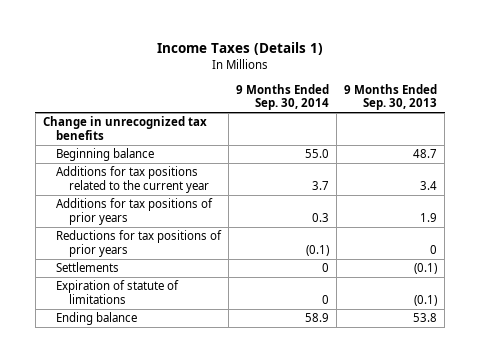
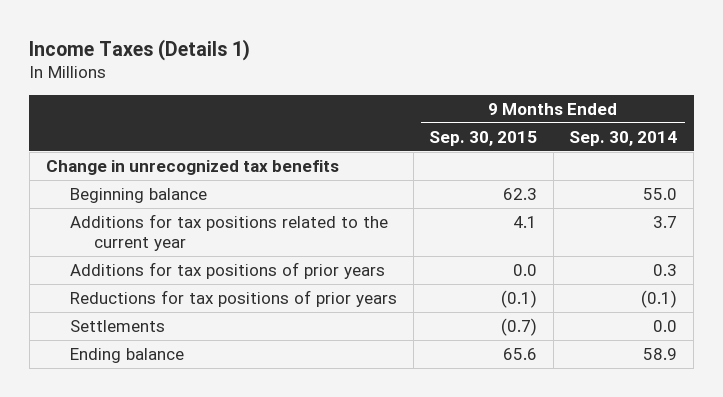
- | 9 Months Ended Sep. 30, 2014 | 9 Months Ended Sep. 30, 2013
+ | 9 Months Ended Sep. 30, 2015 | 9 Months Ended Sep. 30, 2014
- Settlements | 0 | (0.1)
- Expiration of statute of limitations | 0 | (0.1)
+ Settlements | (0.7) | 0.0

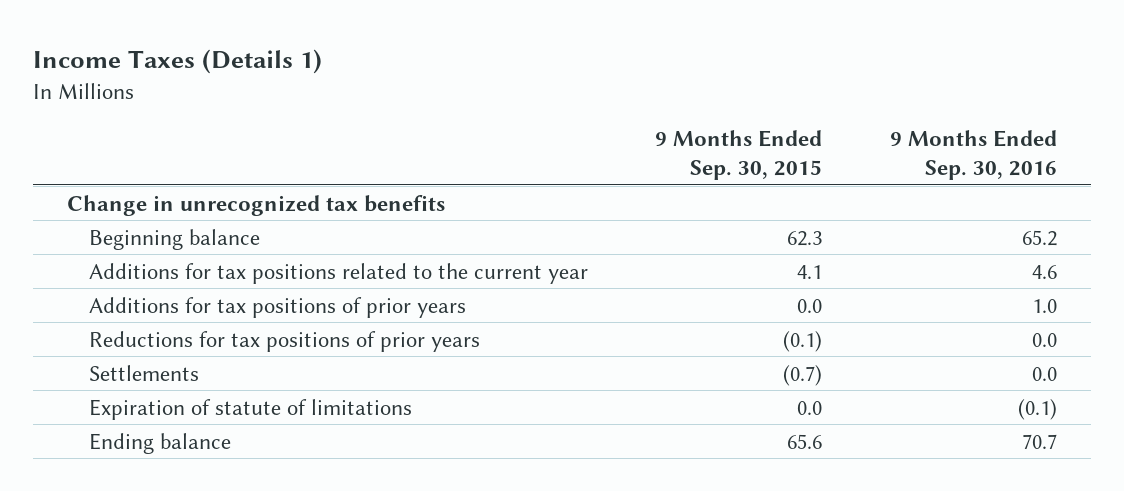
- | 9 Months Ended Sep. 30, 2015 | 9 Months Ended Sep. 30, 2014
+ | 9 Months Ended Sep. 30, 2015 | 9 Months Ended Sep. 30, 2016
+ Expiration of statute of limitations | 0.0 | (0.1)

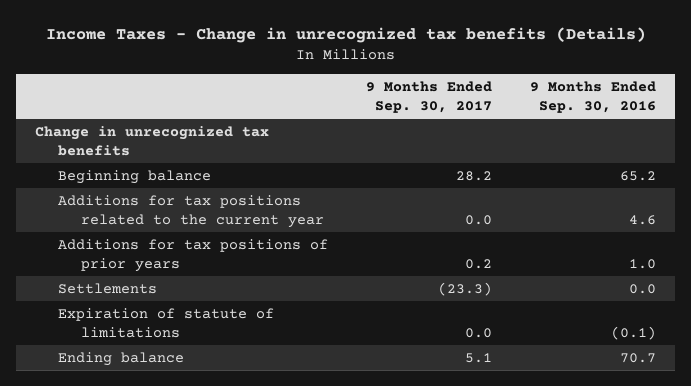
- Income Taxes (Details 1)
+ Income Taxes - Change in unrecognized tax benefits (Details)
- | 9 Months Ended Sep. 30, 2015 | 9 Months Ended Sep. 30, 2016
+ | 9 Months Ended Sep. 30, 2017 | 9 Months Ended Sep. 30, 2016
- Reductions for tax positions of prior years | (0.1) | 0.0

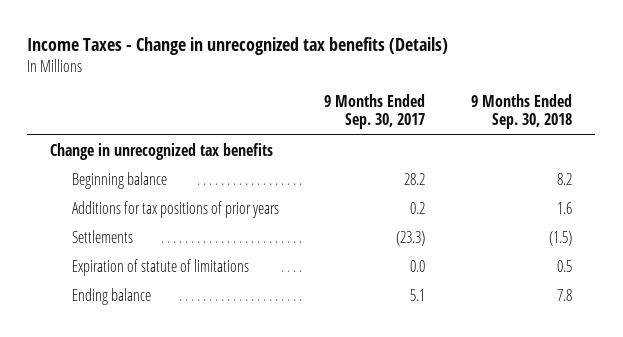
- | 9 Months Ended Sep. 30, 2017 | 9 Months Ended Sep. 30, 2016
+ | 9 Months Ended Sep. 30, 2017 | 9 Months Ended Sep. 30, 2018
- Additions for tax positions related to the current year | 0.0 | 4.6

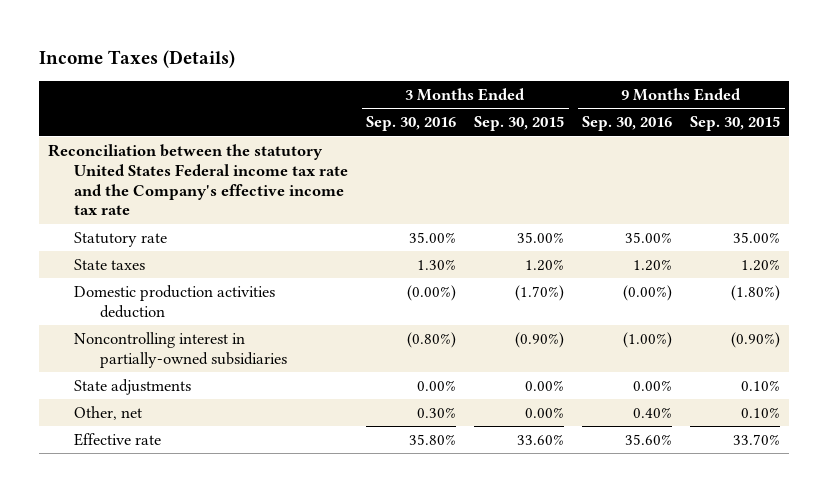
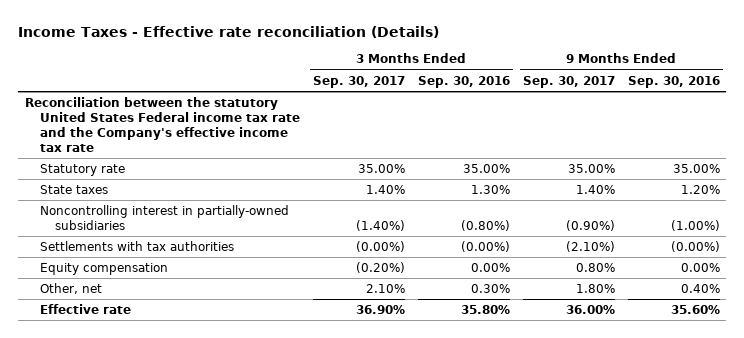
- Income Taxes (Details)
+ Income Taxes - Effective rate reconciliation (Details)
- | 3 Months Ended Sep. 30, 2016 | 3 Months Ended Sep. 30, 2015 | 9 Months Ended Sep. 30, 2016 | 9 Months Ended Sep. 30, 2015
+ | 3 Months Ended Sep. 30, 2017 | 3 Months Ended Sep. 30, 2016 | 9 Months Ended Sep. 30, 2017 | 9 Months Ended Sep. 30, 2016
- Domestic production activities deduction | (0.00%) | (1.70%) | (0.00%) | (1.80%)
- State adjustments | 0.00% | 0.00% | 0.00% | 0.10%
+ Settlements with tax authorities | (0.00%) | (0.00%) | (2.10%) | (0.00%)
+ Equity compensation | (0.20%) | 0.00% | 0.80% | 0.00%

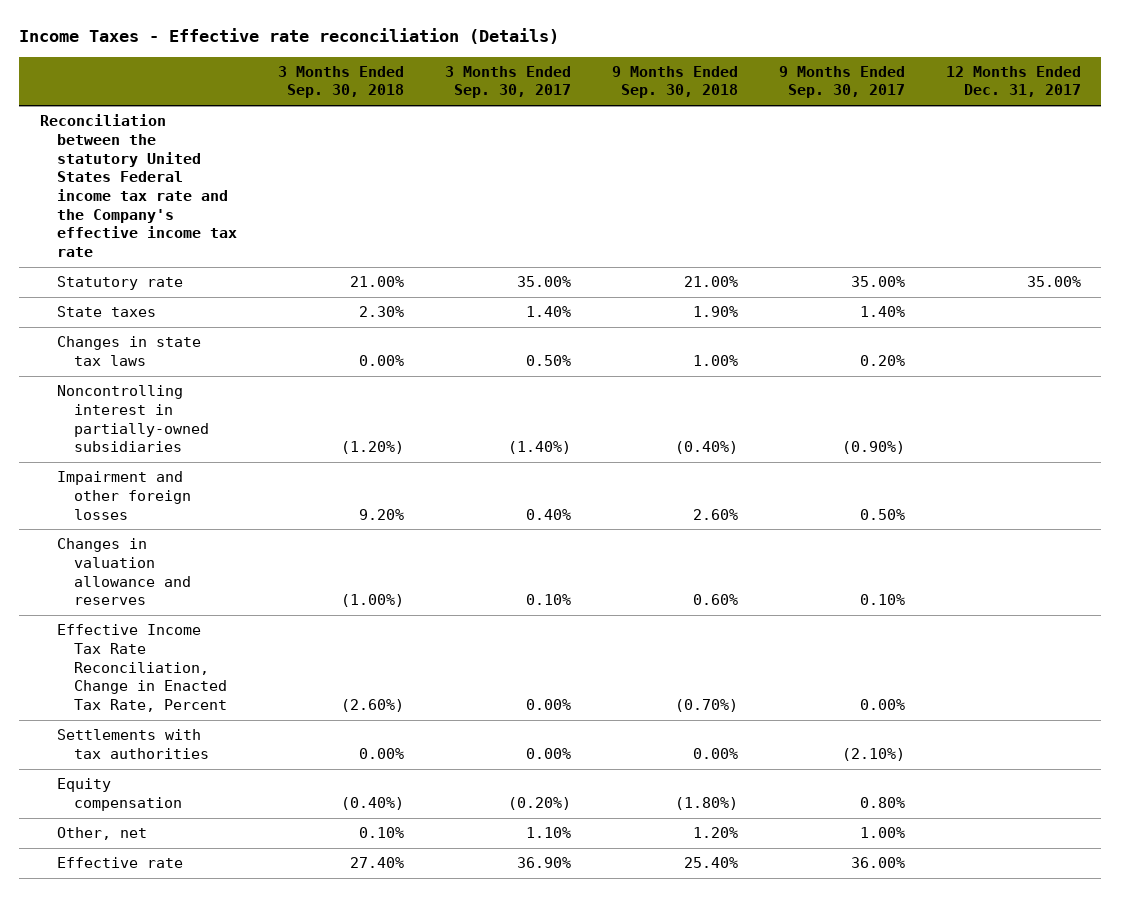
- | 3 Months Ended Sep. 30, 2017 | 3 Months Ended Sep. 30, 2016 | 9 Months Ended Sep. 30, 2017 | 9 Months Ended Sep. 30, 2016
+ | 3 Months Ended Sep. 30, 2018 | 3 Months Ended Sep. 30, 2017 | 9 Months Ended Sep. 30, 2018 | 9 Months Ended Sep. 30, 2017 | 12 Months Ended Dec. 31, 2017
+ Changes in state tax laws | 0.00% | 0.50% | 1.00% | 0.20% |
- Settlements with tax authorities | (0.00%) | (0.00%) | (2.10%) | (0.00%)
+ Impairment and other foreign losses | 9.20% | 0.40% | 2.60% | 0.50% |
+ Changes in valuation allowance and reserves | (1.00%) | 0.10% | 0.60% | 0.10% |
+ Effective Income Tax Rate Reconciliation, Change in Enacted Tax Rate, Percent | (2.60%) | 0.00% | (0.70%) | 0.00% |
+ Settlements with tax authorities | 0.00% | 0.00% | 0.00% | (2.10%) |
- Other, net | 2.10% | 0.30% | 1.80% | 0.40%
+ Other, net | 0.10% | 1.10% | 1.20% | 1.00% |

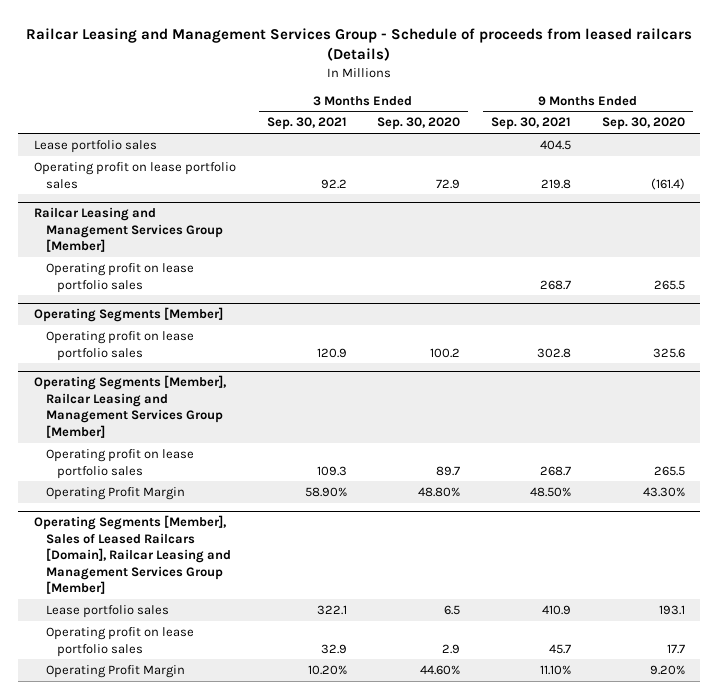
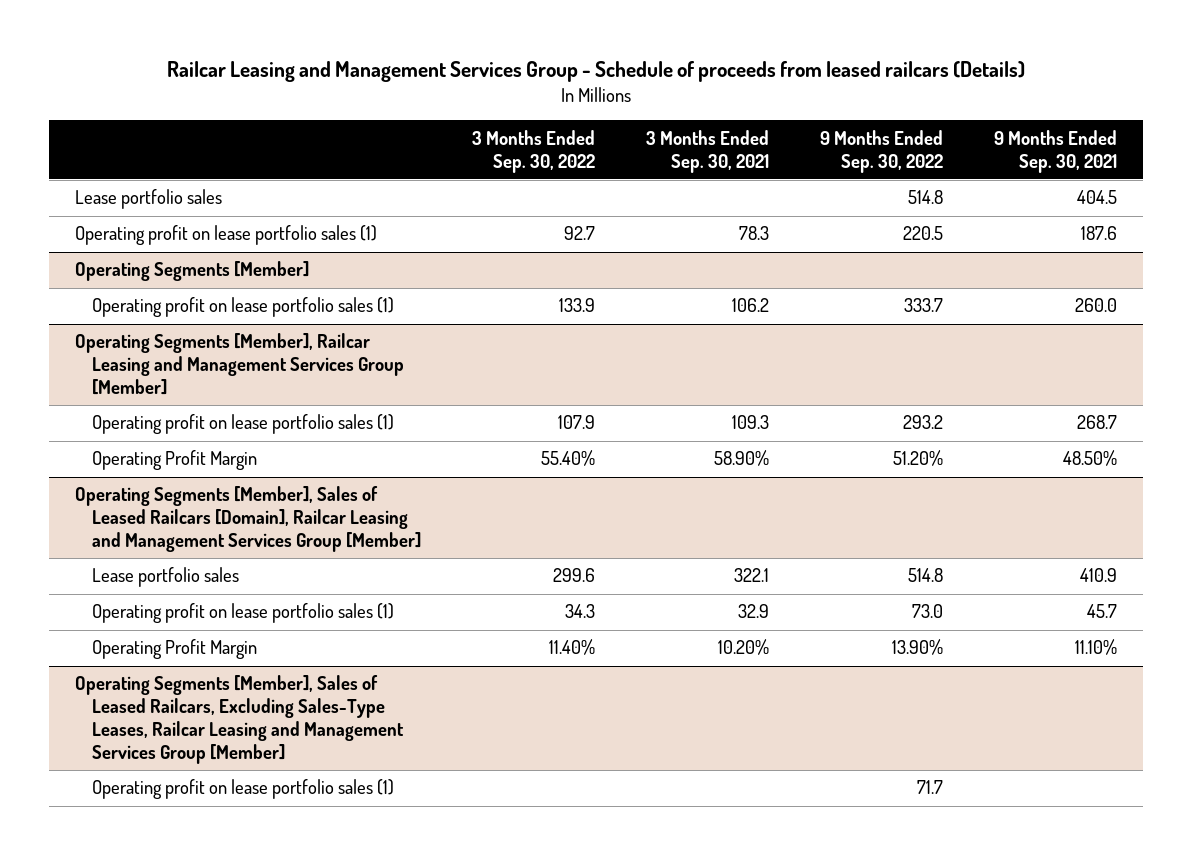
- | 3 Months Ended Sep. 30, 2021 | 3 Months Ended Sep. 30, 2020 | 9 Months Ended Sep. 30, 2021 | 9 Months Ended Sep. 30, 2020
+ | 3 Months Ended Sep. 30, 2022 | 3 Months Ended Sep. 30, 2021 | 9 Months Ended Sep. 30, 2022 | 9 Months Ended Sep. 30, 2021
- Operating profit on lease portfolio sales | 92.2 | 72.9 | 219.8 | (161.4)
- Railcar Leasing and Management Services Group [Member]
- Operating profit on lease portfolio sales | | | 268.7 | 265.5
+ Operating profit on lease portfolio sales (1) | 92.7 | 78.3 | 220.5 | 187.6
@ Operating Segments [Member]
- Operating profit on lease portfolio sales | 120.9 | 100.2 | 302.8 | 325.6
+ Operating profit on lease portfolio sales (1) | 133.9 | 106.2 | 333.7 | 260.0
@ Operating Segments [Member], Railcar Leasing and Management Services Group [Member]
- Operating profit on lease portfolio sales | 109.3 | 89.7 | 268.7 | 265.5
+ Operating profit on lease portfolio sales (1) | 107.9 | 109.3 | 293.2 | 268.7
@ Operating Segments [Member], Sales of Leased Railcars [Domain], Railcar Leasing and Management Services Group [Member]
- Operating profit on lease portfolio sales | 32.9 | 2.9 | 45.7 | 17.7
+ Operating profit on lease portfolio sales (1) | 34.3 | 32.9 | 73.0 | 45.7
+ Operating Segments [Member], Sales of Leased Railcars, Excluding Sales-Type Leases, Railcar Leasing and Management Services Group [Member]
+ Operating profit on lease portfolio sales (1) | | | 71.7 |

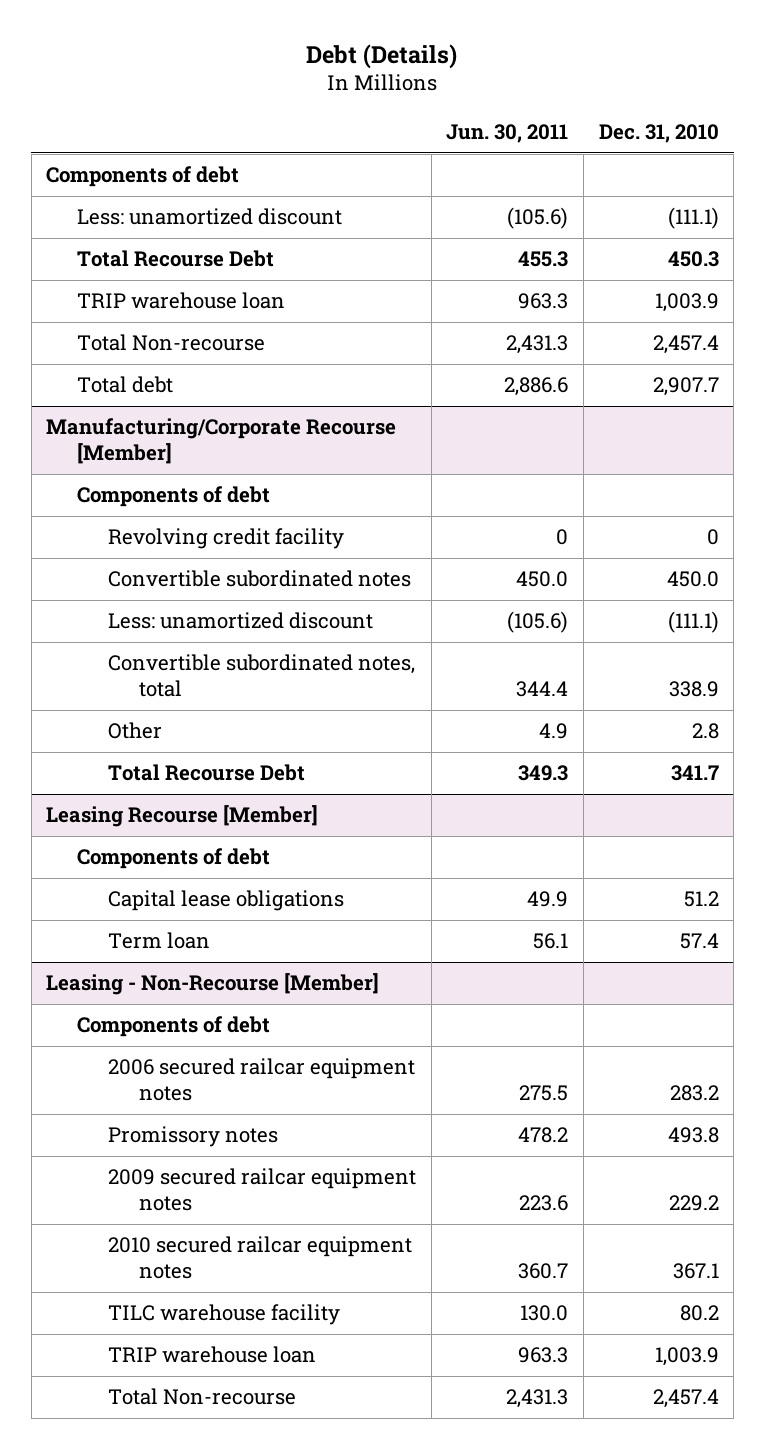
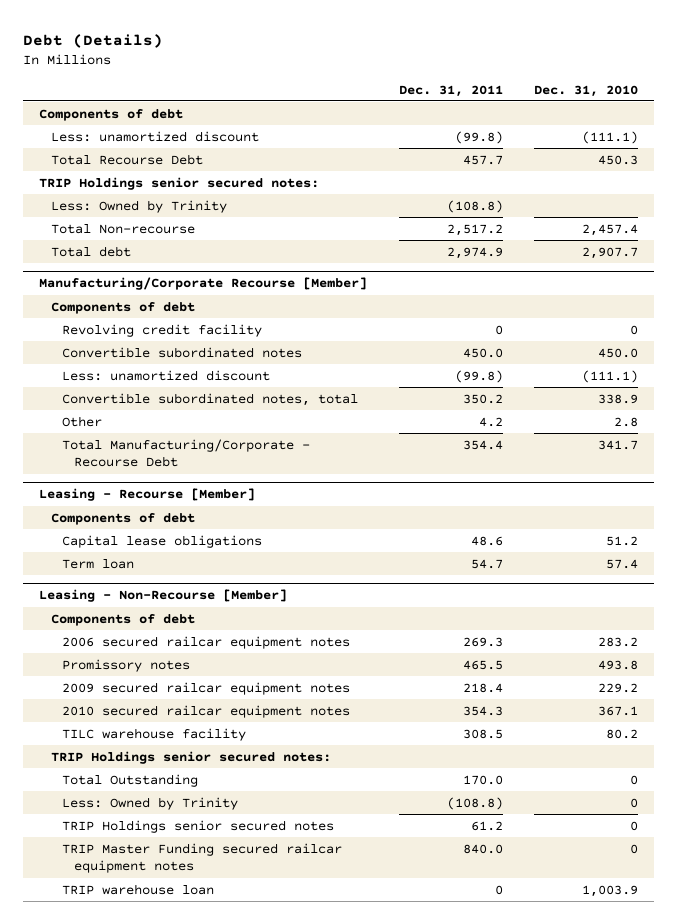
- | Jun. 30, 2011 | Dec. 31, 2010
+ | Dec. 31, 2011 | Dec. 31, 2010
- TRIP warehouse loan | 963.3 | 1,003.9
+ TRIP Holdings senior secured notes:
+ Less: Owned by Trinity | (108.8) |
@ Manufacturing/Corporate Recourse [Member]
- Total Recourse Debt | 349.3 | 341.7
- Leasing Recourse [Member]
@ Manufacturing/Corporate Recourse [Member]
+ Total Manufacturing/Corporate - Recourse Debt | 354.4 | 341.7
+ Leasing - Recourse [Member]
@ Leasing - Non-Recourse [Member]
+ TRIP Holdings senior secured notes:
+ Total Outstanding | 170.0 | 0
+ Less: Owned by Trinity | (108.8) | 0
+ TRIP Holdings senior secured notes | 61.2 | 0
+ TRIP Master Funding secured railcar equipment notes | 840.0 | 0
- Total Non-recourse | 2,431.3 | 2,457.4

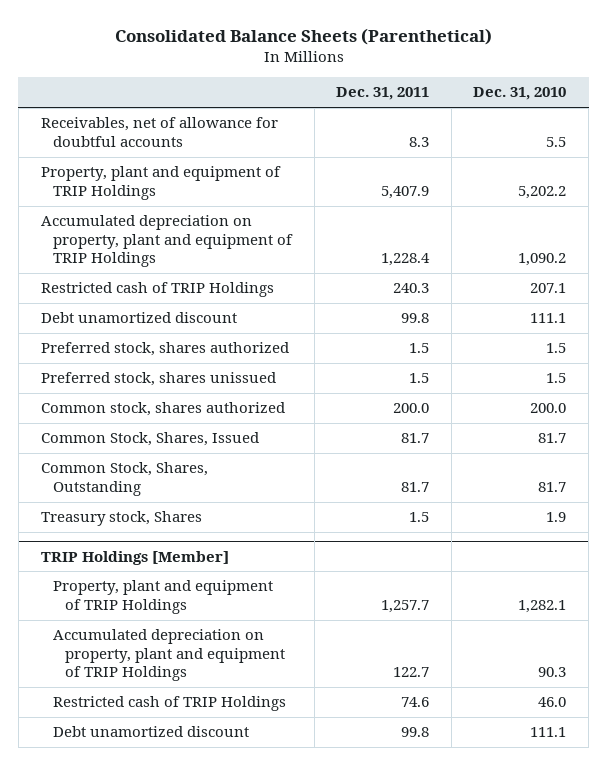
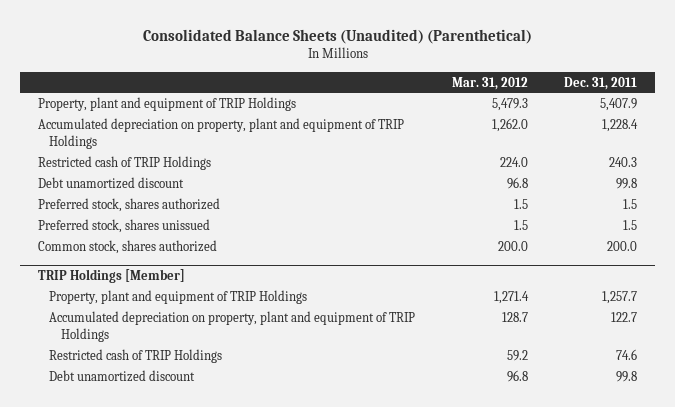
- Consolidated Balance Sheets (Parenthetical)
+ Consolidated Balance Sheets (Unaudited) (Parenthetical)
- | Dec. 31, 2011 | Dec. 31, 2010
+ | Mar. 31, 2012 | Dec. 31, 2011
- Receivables, net of allowance for doubtful accounts | 8.3 | 5.5
- Common Stock, Shares, Issued | 81.7 | 81.7
- Common Stock, Shares, Outstanding | 81.7 | 81.7
- Treasury stock, Shares | 1.5 | 1.9

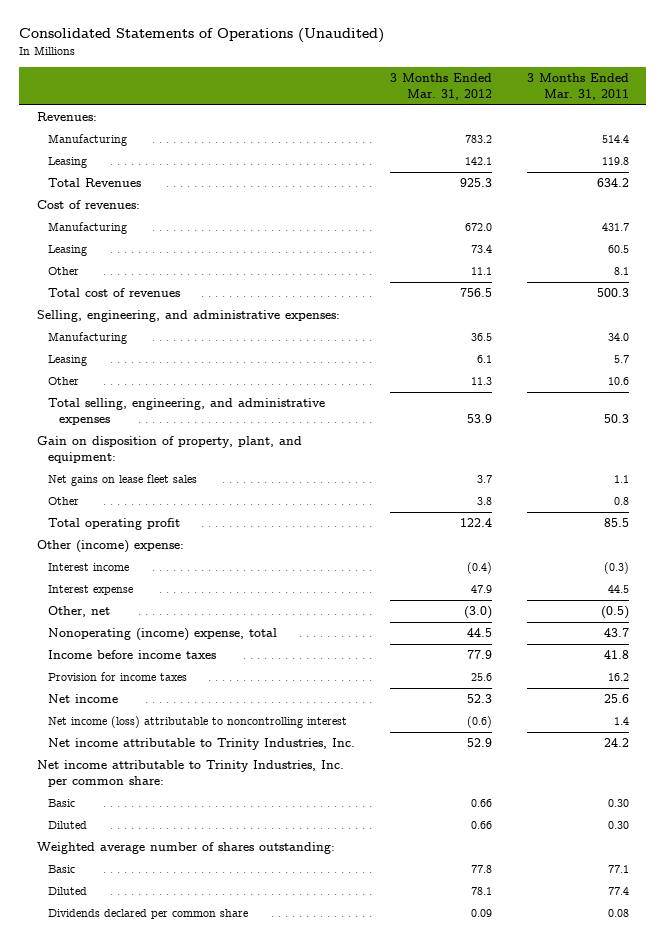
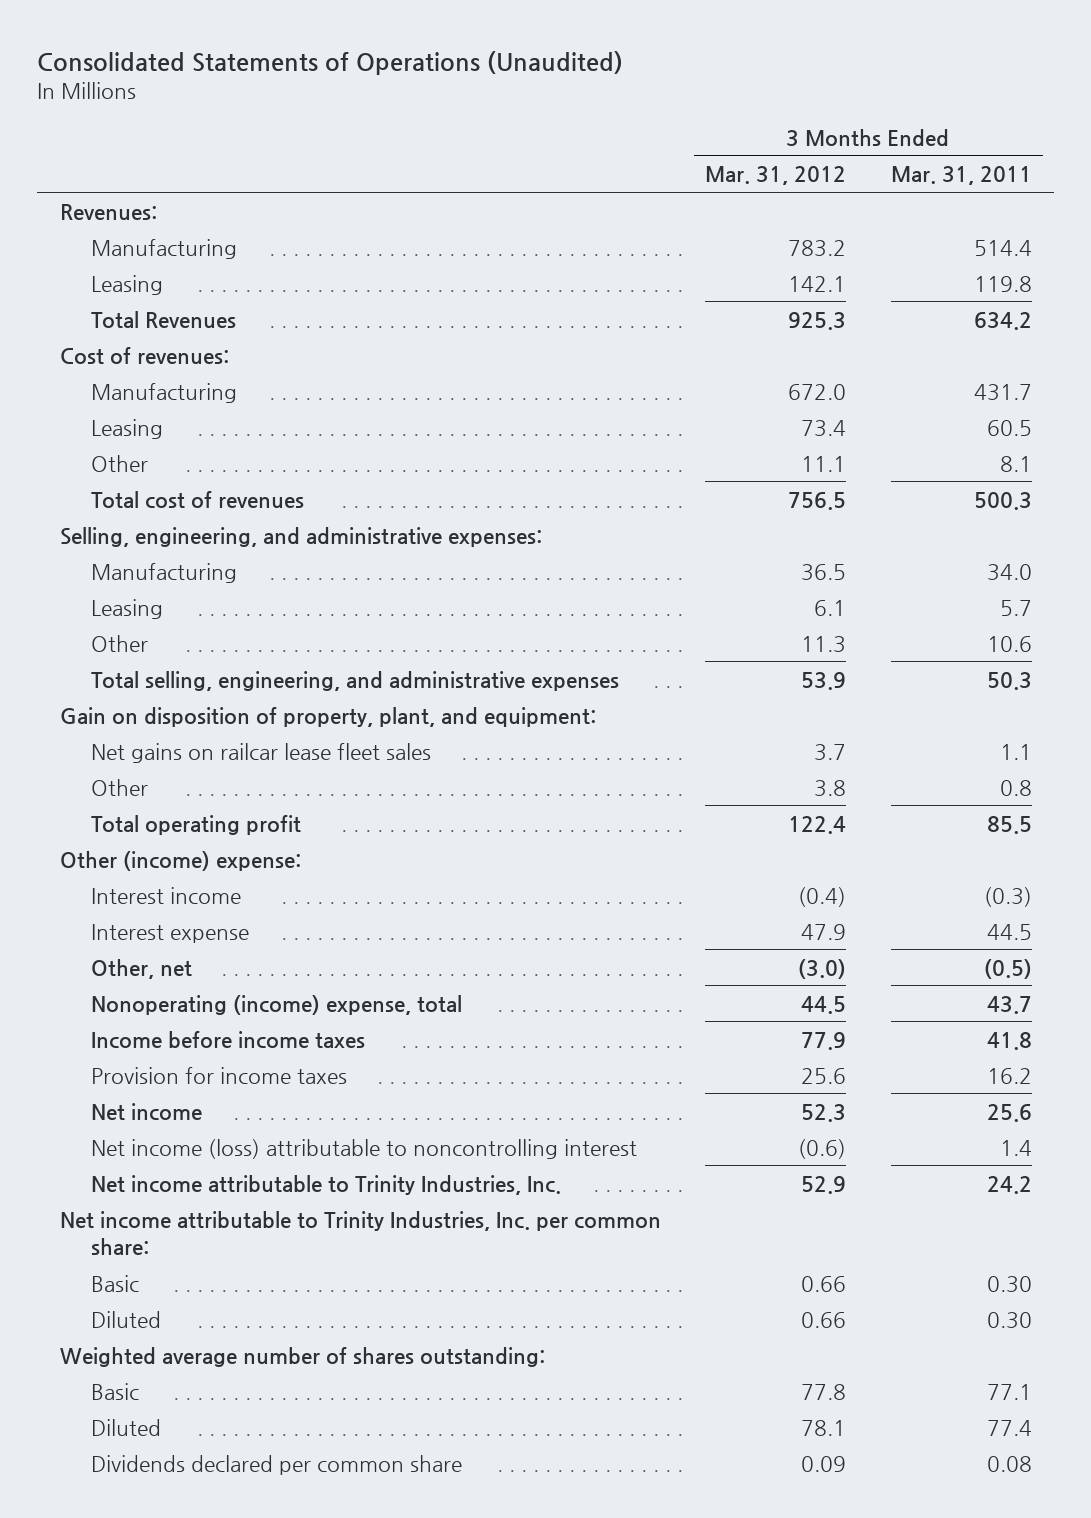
- Net gains on lease fleet sales | 3.7 | 1.1
+ Net gains on railcar lease fleet sales | 3.7 | 1.1

